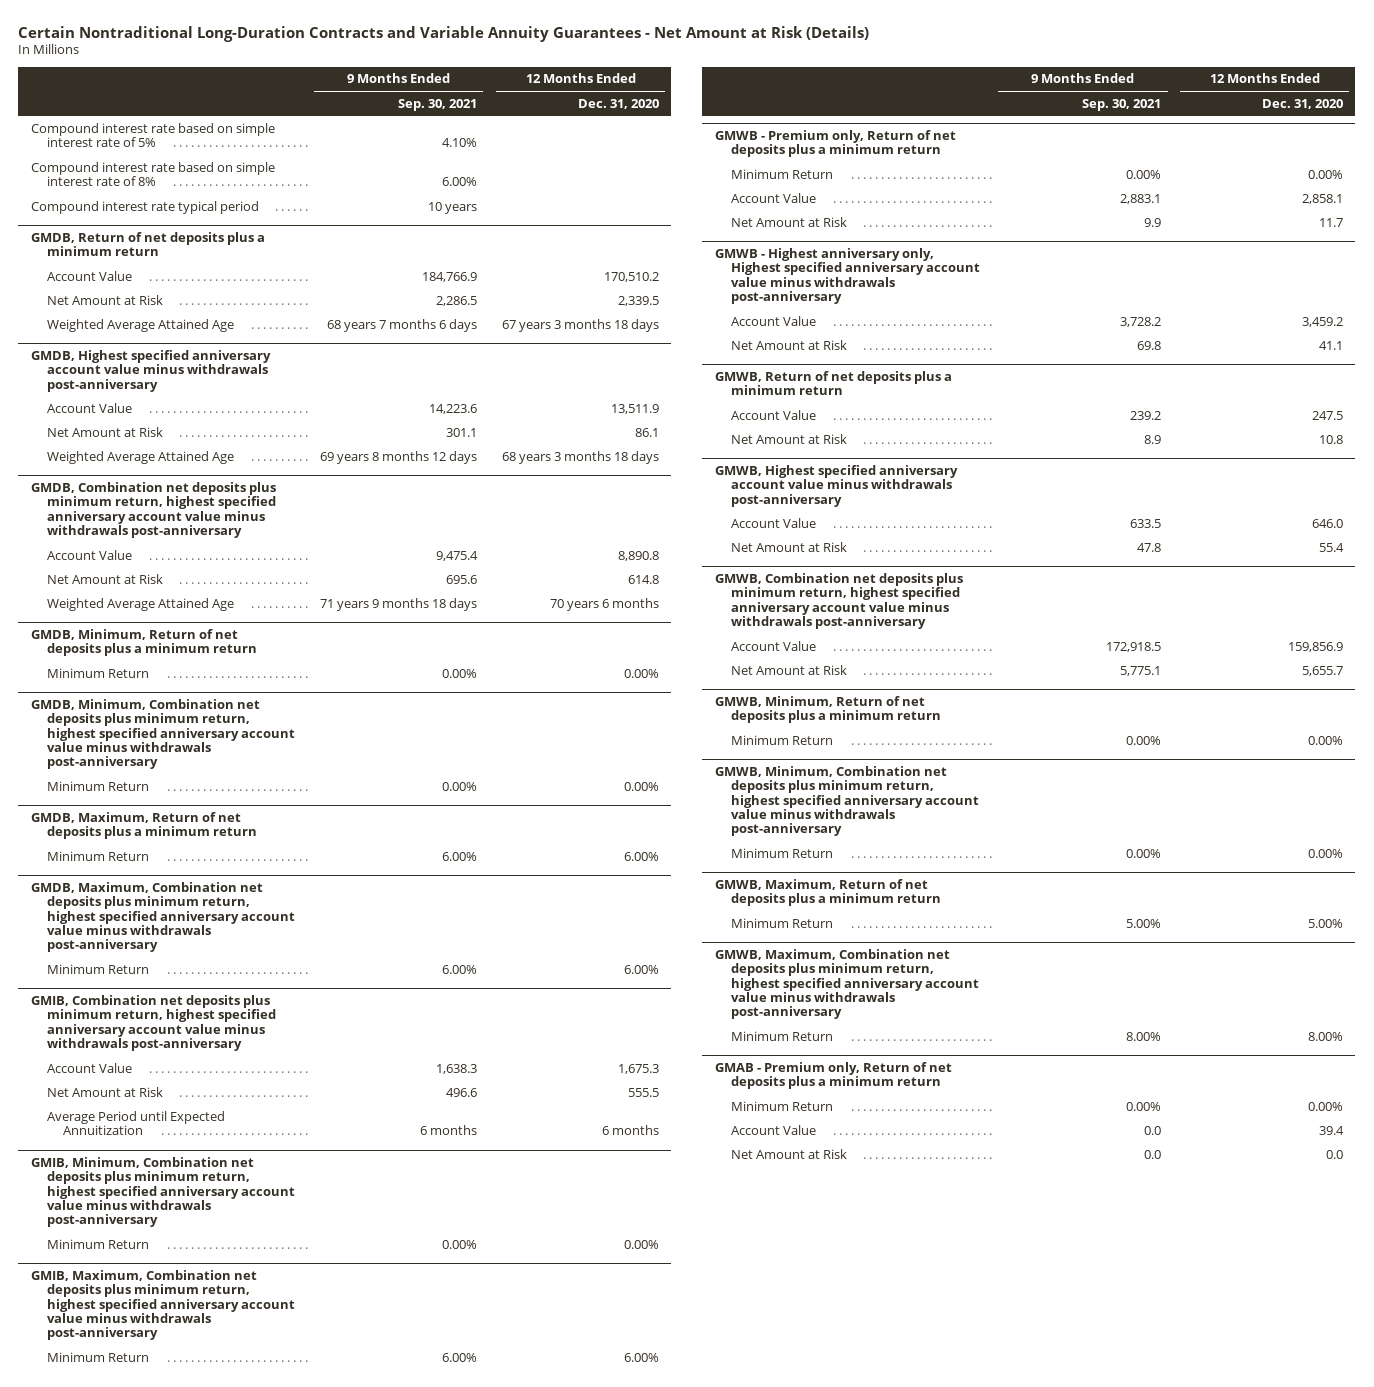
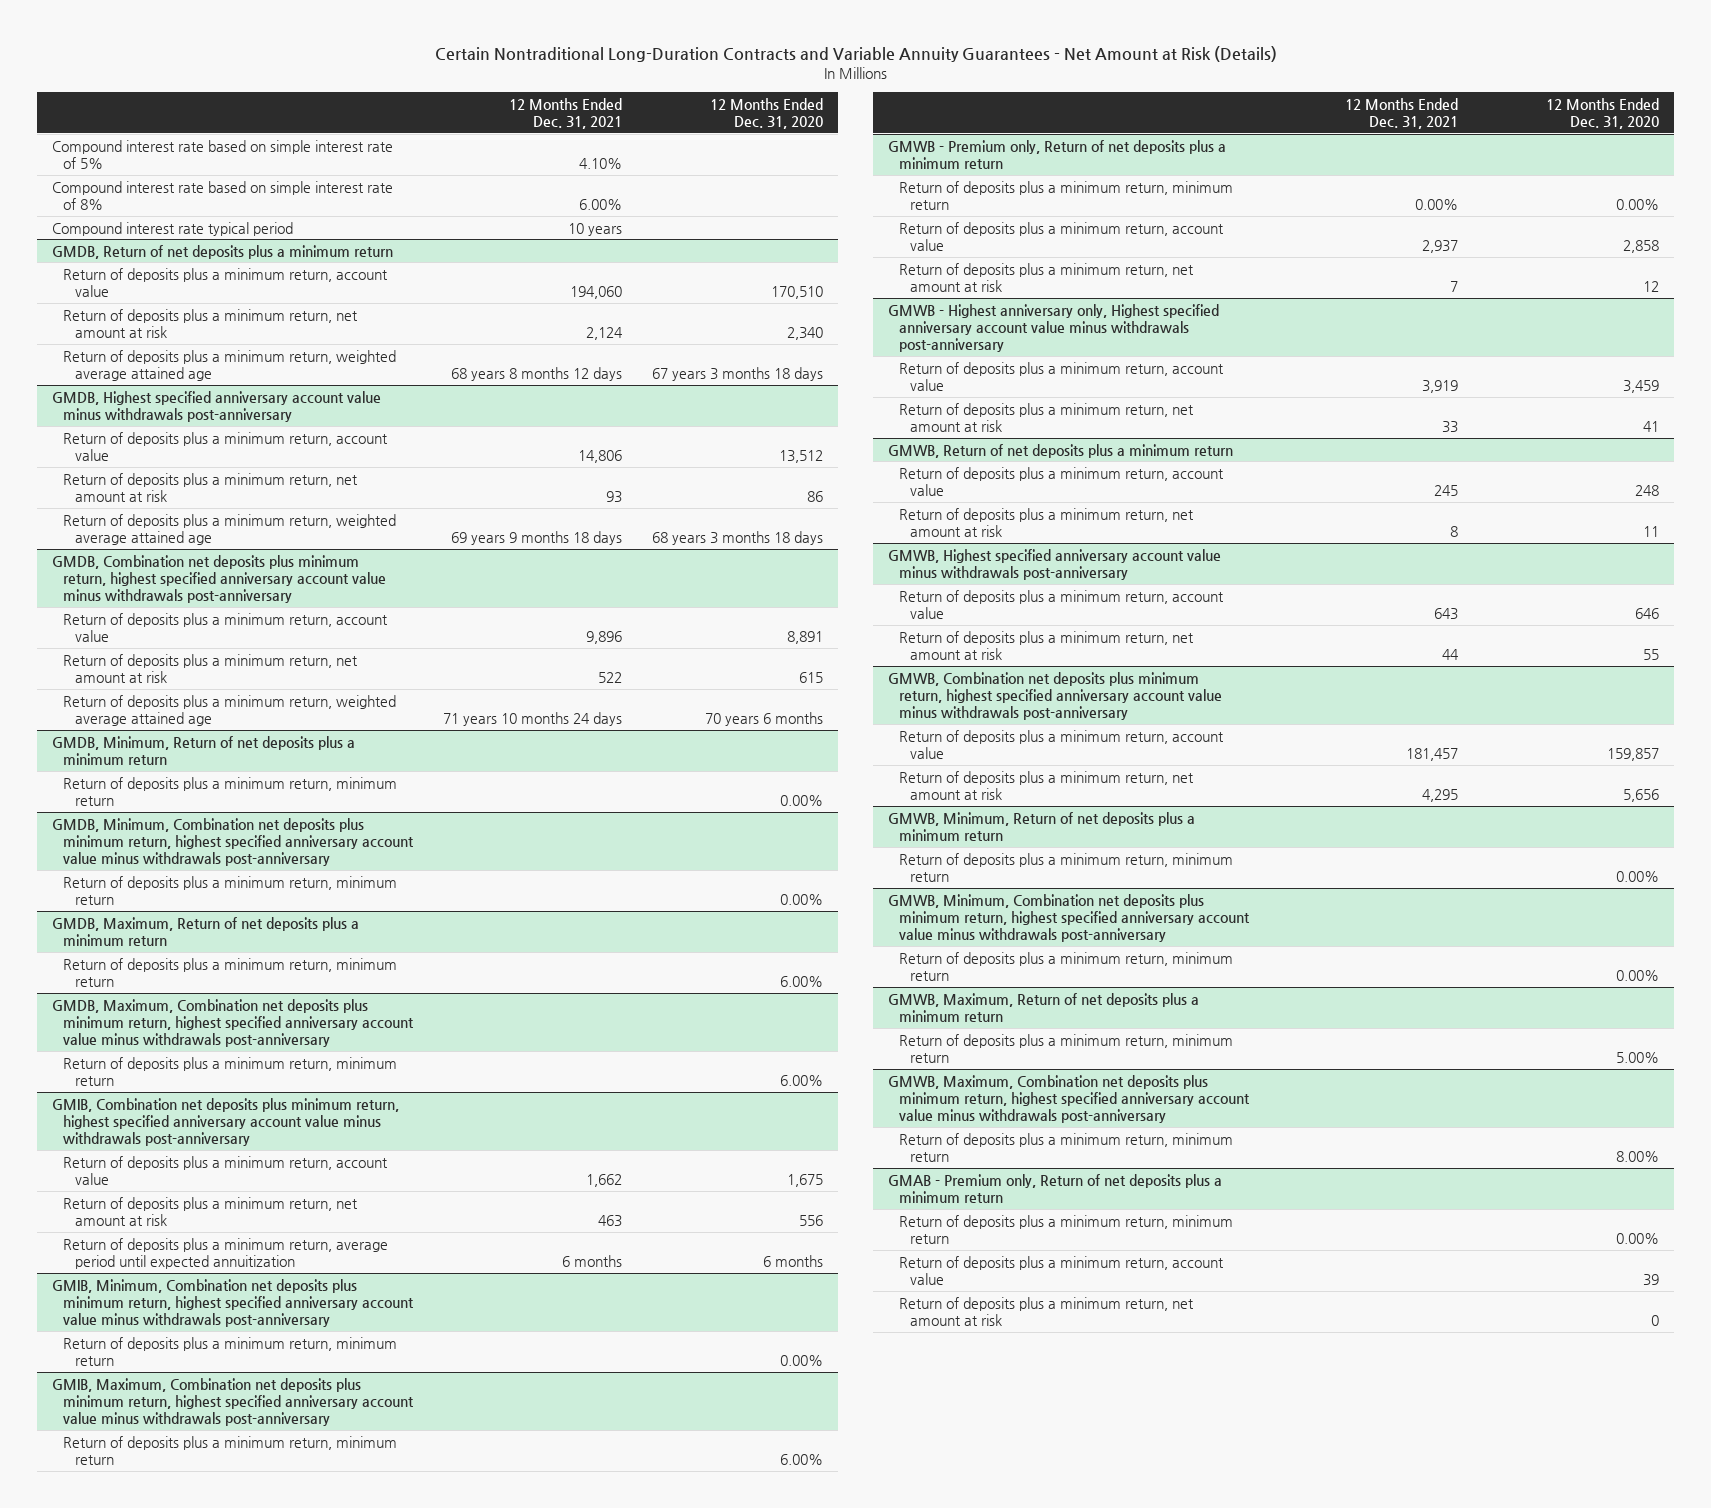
- | 9 Months Ended Sep. 30, 2021 | 12 Months Ended Dec. 31, 2020
+ | 12 Months Ended Dec. 31, 2021 | 12 Months Ended Dec. 31, 2020
@ GMDB, Return of net deposits plus a minimum return
- Account Value | 184,766.9 | 170,510.2
- Net Amount at Risk | 2,286.5 | 2,339.5
- Weighted Average Attained Age | 68 years 7 months 6 days | 67 years 3 months 18 days
+ Return of deposits plus a minimum return, account value | 194,060 | 170,510
+ Return of deposits plus a minimum return, net amount at risk | 2,124 | 2,340
+ Return of deposits plus a minimum return, weighted average attained age | 68 years 8 months 12 days | 67 years 3 months 18 days
@ GMDB, Highest specified anniversary account value minus withdrawals post-anniversary
- Account Value | 14,223.6 | 13,511.9
- Net Amount at Risk | 301.1 | 86.1
- Weighted Average Attained Age | 69 years 8 months 12 days | 68 years 3 months 18 days
+ Return of deposits plus a minimum return, account value | 14,806 | 13,512
+ Return of deposits plus a minimum return, net amount at risk | 93 | 86
+ Return of deposits plus a minimum return, weighted average attained age | 69 years 9 months 18 days | 68 years 3 months 18 days
@ GMDB, Combination net deposits plus minimum return, highest specified anniversary account value minus withdrawals post-anniversary
- Account Value | 9,475.4 | 8,890.8
- Net Amount at Risk | 695.6 | 614.8
- Weighted Average Attained Age | 71 years 9 months 18 days | 70 years 6 months
+ Return of deposits plus a minimum return, account value | 9,896 | 8,891
+ Return of deposits plus a minimum return, net amount at risk | 522 | 615
+ Return of deposits plus a minimum return, weighted average attained age | 71 years 10 months 24 days | 70 years 6 months
@ GMDB, Minimum, Return of net deposits plus a minimum return
- Minimum Return | 0.00% | 0.00%
+ Return of deposits plus a minimum return, minimum return | | 0.00%
@ GMDB, Minimum, Combination net deposits plus minimum return, highest specified anniversary account value minus withdrawals post-anniversary
- Minimum Return | 0.00% | 0.00%
+ Return of deposits plus a minimum return, minimum return | | 0.00%
@ GMDB, Maximum, Return of net deposits plus a minimum return
- Minimum Return | 6.00% | 6.00%
+ Return of deposits plus a minimum return, minimum return | | 6.00%
@ GMDB, Maximum, Combination net deposits plus minimum return, highest specified anniversary account value minus withdrawals post-anniversary
- Minimum Return | 6.00% | 6.00%
+ Return of deposits plus a minimum return, minimum return | | 6.00%
@ GMIB, Combination net deposits plus minimum return, highest specified anniversary account value minus withdrawals post-anniversary
- Account Value | 1,638.3 | 1,675.3
- Net Amount at Risk | 496.6 | 555.5
- Average Period until Expected Annuitization | 6 months | 6 months
+ Return of deposits plus a minimum return, account value | 1,662 | 1,675
+ Return of deposits plus a minimum return, net amount at risk | 463 | 556
+ Return of deposits plus a minimum return, average period until expected annuitization | 6 months | 6 months
@ GMIB, Minimum, Combination net deposits plus minimum return, highest specified anniversary account value minus withdrawals post-anniversary
- Minimum Return | 0.00% | 0.00%
+ Return of deposits plus a minimum return, minimum return | | 0.00%
@ GMIB, Maximum, Combination net deposits plus minimum return, highest specified anniversary account value minus withdrawals post-anniversary
- Minimum Return | 6.00% | 6.00%
+ Return of deposits plus a minimum return, minimum return | | 6.00%
@ GMWB - Premium only, Return of net deposits plus a minimum return
- Minimum Return | 0.00% | 0.00%
- Account Value | 2,883.1 | 2,858.1
- Net Amount at Risk | 9.9 | 11.7
+ Return of deposits plus a minimum return, minimum return | 0.00% | 0.00%
+ Return of deposits plus a minimum return, account value | 2,937 | 2,858
+ Return of deposits plus a minimum return, net amount at risk | 7 | 12
@ GMWB - Highest anniversary only, Highest specified anniversary account value minus withdrawals post-anniversary
- Account Value | 3,728.2 | 3,459.2
- Net Amount at Risk | 69.8 | 41.1
+ Return of deposits plus a minimum return, account value | 3,919 | 3,459
+ Return of deposits plus a minimum return, net amount at risk | 33 | 41
@ GMWB, Return of net deposits plus a minimum return
- Account Value | 239.2 | 247.5
- Net Amount at Risk | 8.9 | 10.8
+ Return of deposits plus a minimum return, account value | 245 | 248
+ Return of deposits plus a minimum return, net amount at risk | 8 | 11
@ GMWB, Highest specified anniversary account value minus withdrawals post-anniversary
- Account Value | 633.5 | 646.0
- Net Amount at Risk | 47.8 | 55.4
+ Return of deposits plus a minimum return, account value | 643 | 646
+ Return of deposits plus a minimum return, net amount at risk | 44 | 55
@ GMWB, Combination net deposits plus minimum return, highest specified anniversary account value minus withdrawals post-anniversary
- Account Value | 172,918.5 | 159,856.9
- Net Amount at Risk | 5,775.1 | 5,655.7
+ Return of deposits plus a minimum return, account value | 181,457 | 159,857
+ Return of deposits plus a minimum return, net amount at risk | 4,295 | 5,656
@ GMWB, Minimum, Return of net deposits plus a minimum return
- Minimum Return | 0.00% | 0.00%
+ Return of deposits plus a minimum return, minimum return | | 0.00%
@ GMWB, Minimum, Combination net deposits plus minimum return, highest specified anniversary account value minus withdrawals post-anniversary
- Minimum Return | 0.00% | 0.00%
+ Return of deposits plus a minimum return, minimum return | | 0.00%
@ GMWB, Maximum, Return of net deposits plus a minimum return
- Minimum Return | 5.00% | 5.00%
+ Return of deposits plus a minimum return, minimum return | | 5.00%
@ GMWB, Maximum, Combination net deposits plus minimum return, highest specified anniversary account value minus withdrawals post-anniversary
- Minimum Return | 8.00% | 8.00%
+ Return of deposits plus a minimum return, minimum return | | 8.00%
@ GMAB - Premium only, Return of net deposits plus a minimum return
- Minimum Return | 0.00% | 0.00%
- Account Value | 0.0 | 39.4
- Net Amount at Risk | 0.0 | 0.0
+ Return of deposits plus a minimum return, minimum return | | 0.00%
+ Return of deposits plus a minimum return, account value | | 39
+ Return of deposits plus a minimum return, net amount at risk | | 0

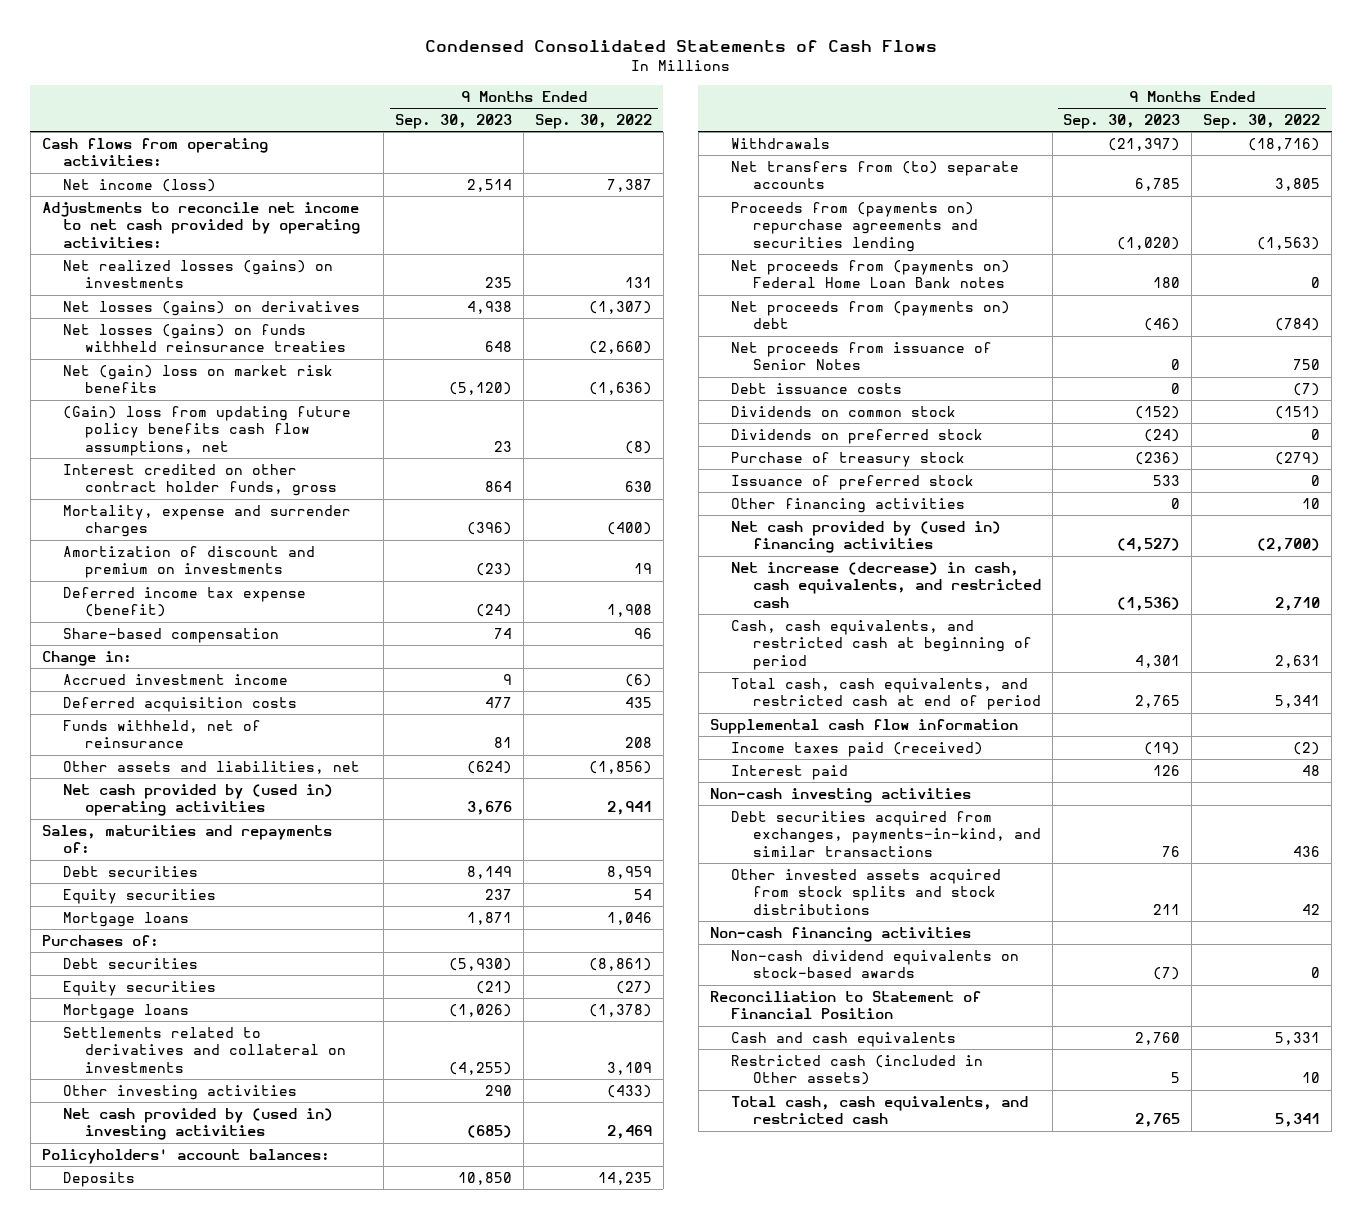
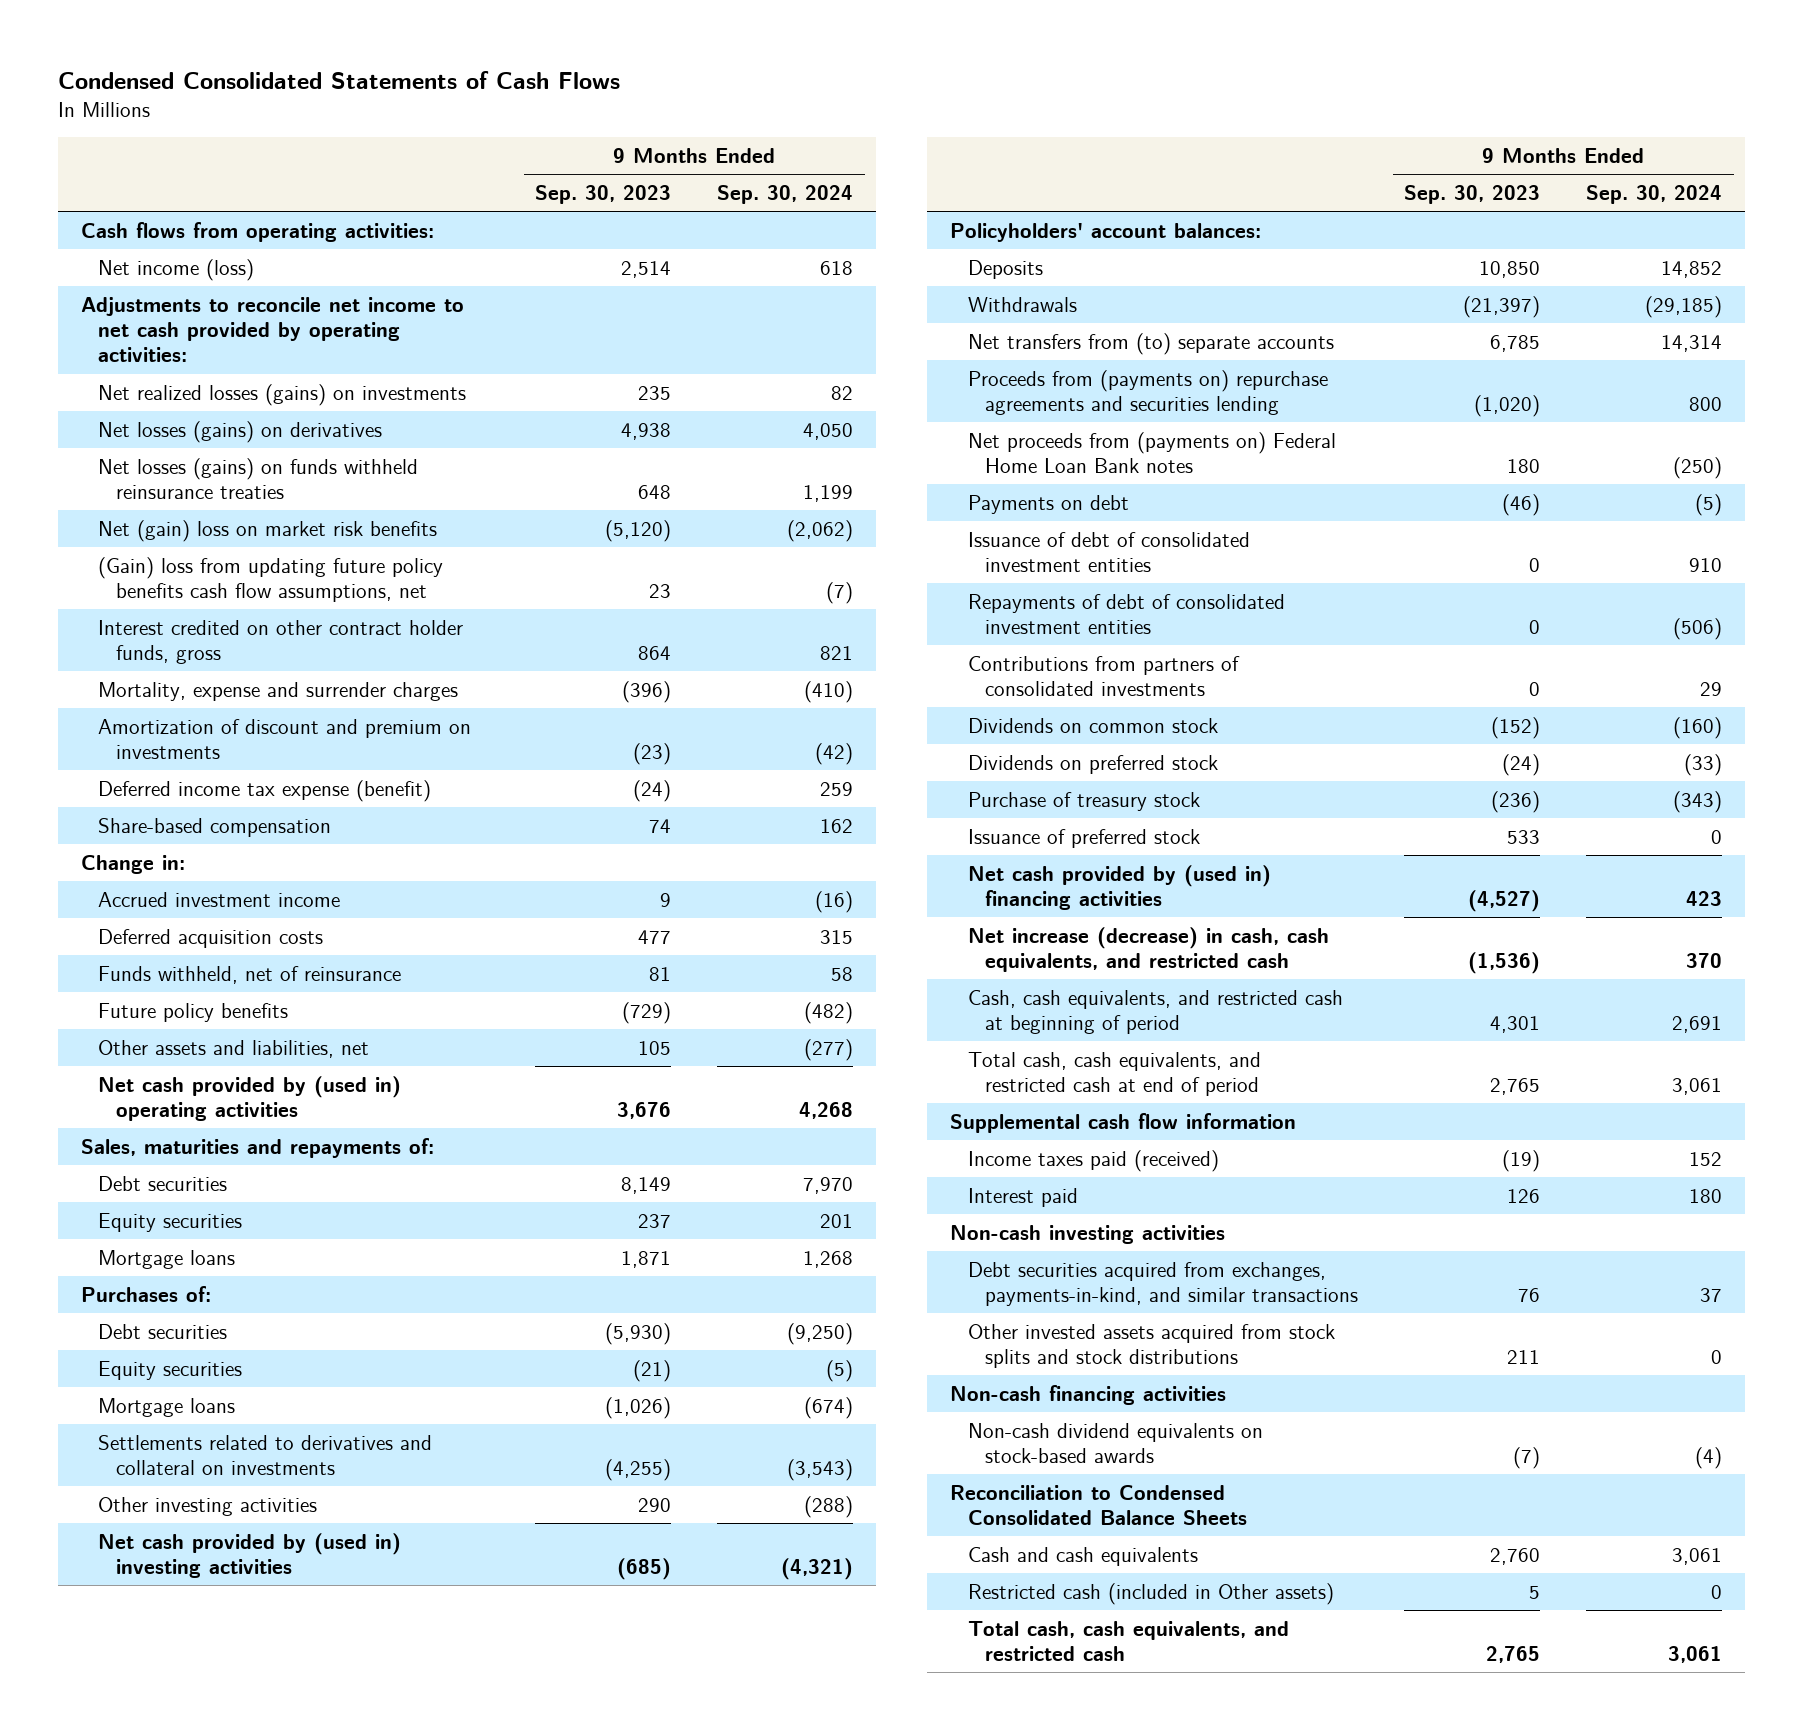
- | 9 Months Ended Sep. 30, 2023 | 9 Months Ended Sep. 30, 2022
+ | 9 Months Ended Sep. 30, 2023 | 9 Months Ended Sep. 30, 2024
- Other assets and liabilities, net | (624) | (1,856)
+ Future policy benefits | (729) | (482)
+ Other assets and liabilities, net | 105 | (277)
- Net proceeds from (payments on) debt | (46) | (784)
- Net proceeds from issuance of Senior Notes | 0 | 750
- Debt issuance costs | 0 | (7)
+ Payments on debt | (46) | (5)
+ Issuance of debt of consolidated investment entities | 0 | 910
+ Repayments of debt of consolidated investment entities | 0 | (506)
+ Contributions from partners of consolidated investments | 0 | 29
- Other financing activities | 0 | 10
- Reconciliation to Statement of Financial Position
+ Reconciliation to Condensed Consolidated Balance Sheets

